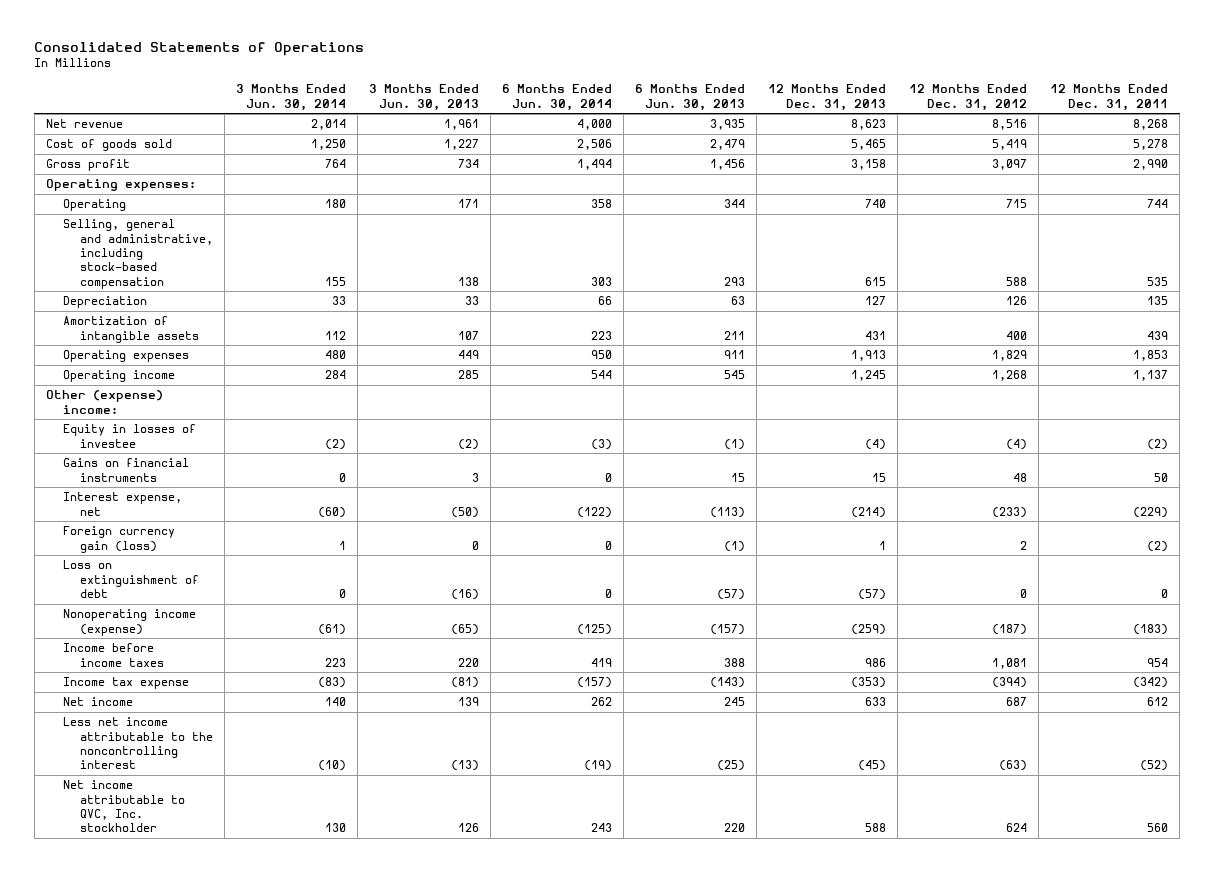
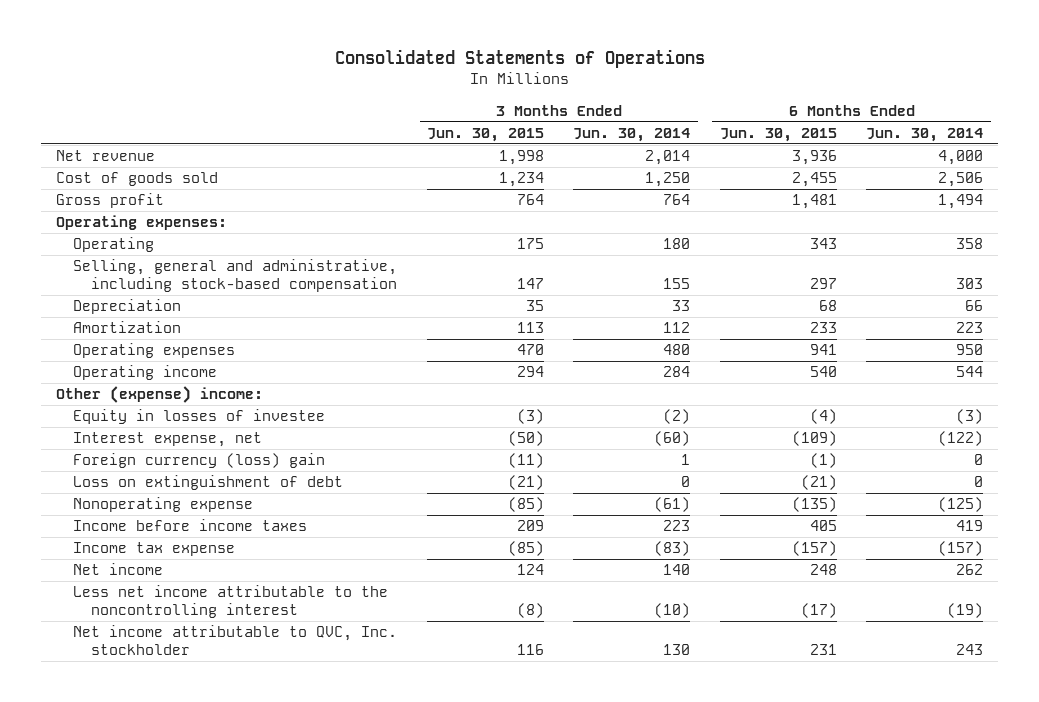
- | 3 Months Ended Jun. 30, 2014 | 3 Months Ended Jun. 30, 2013 | 6 Months Ended Jun. 30, 2014 | 6 Months Ended Jun. 30, 2013 | 12 Months Ended Dec. 31, 2013 | 12 Months Ended Dec. 31, 2012 | 12 Months Ended Dec. 31, 2011
+ | 3 Months Ended Jun. 30, 2015 | 3 Months Ended Jun. 30, 2014 | 6 Months Ended Jun. 30, 2015 | 6 Months Ended Jun. 30, 2014
- Amortization of intangible assets | 112 | 107 | 223 | 211 | 431 | 400 | 439
+ Amortization | 113 | 112 | 233 | 223
- Gains on financial instruments | 0 | 3 | 0 | 15 | 15 | 48 | 50
- Foreign currency gain (loss) | 1 | 0 | 0 | (1) | 1 | 2 | (2)
+ Foreign currency (loss) gain | (11) | 1 | (1) | 0
- Nonoperating income (expense) | (61) | (65) | (125) | (157) | (259) | (187) | (183)
+ Nonoperating expense | (85) | (61) | (135) | (125)

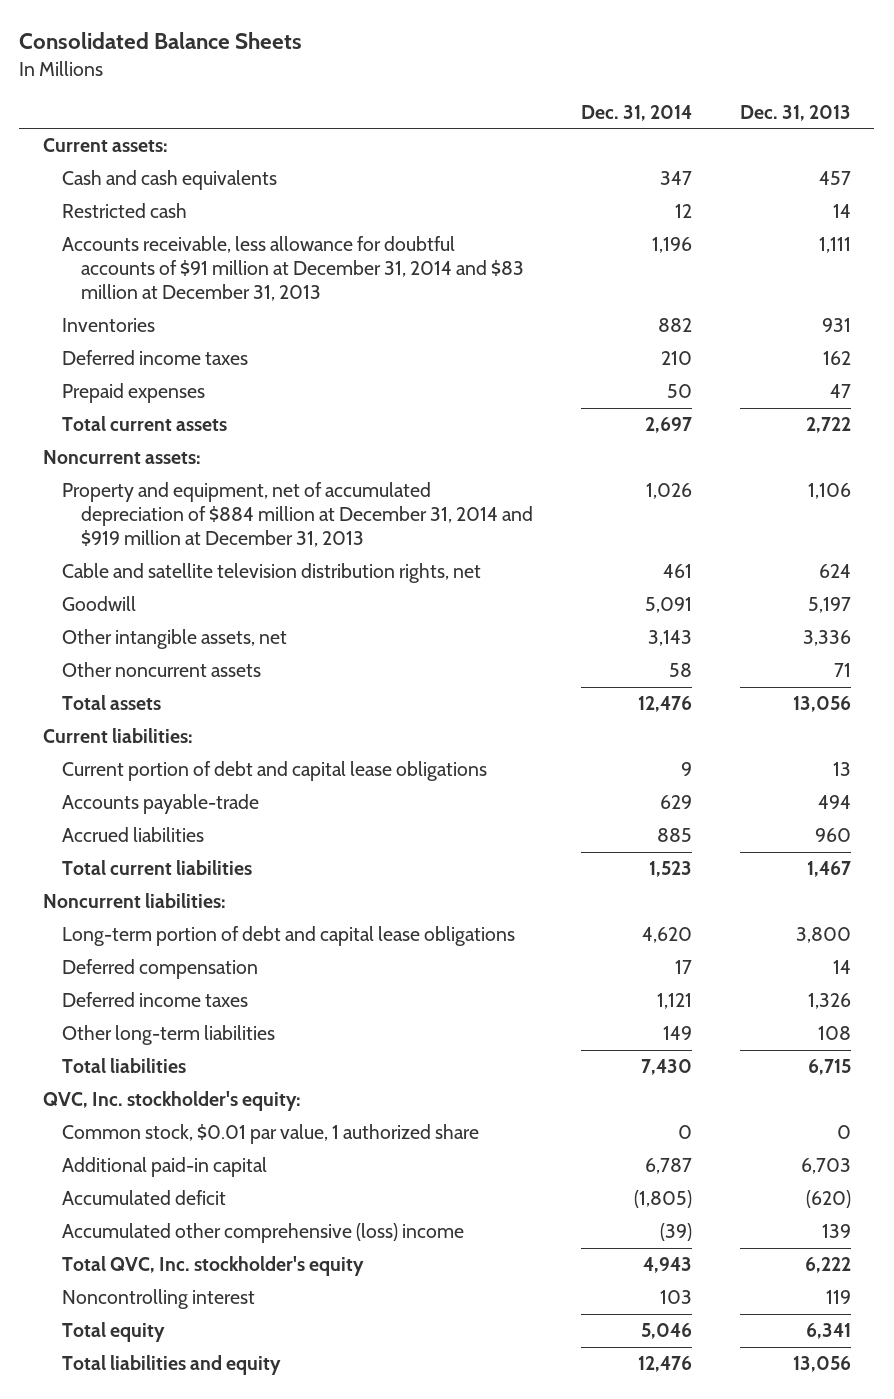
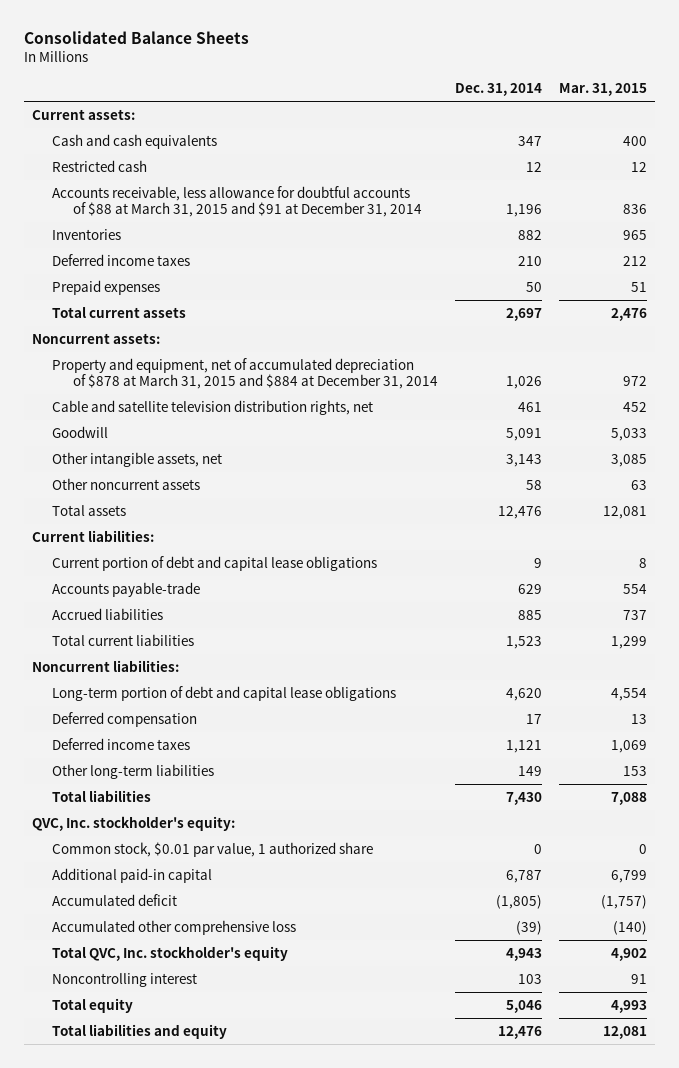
- | Dec. 31, 2014 | Dec. 31, 2013
+ | Dec. 31, 2014 | Mar. 31, 2015
- Accounts receivable, less allowance for doubtful accounts of $91 million at December 31, 2014 and $83 million at December 31, 2013 | 1,196 | 1,111
+ Accounts receivable, less allowance for doubtful accounts of $88 at March 31, 2015 and $91 at December 31, 2014 | 1,196 | 836
- Property and equipment, net of accumulated depreciation of $884 million at December 31, 2014 and $919 million at December 31, 2013 | 1,026 | 1,106
+ Property and equipment, net of accumulated depreciation of $878 at March 31, 2015 and $884 at December 31, 2014 | 1,026 | 972
- Accumulated other comprehensive (loss) income | (39) | 139
+ Accumulated other comprehensive loss | (39) | (140)

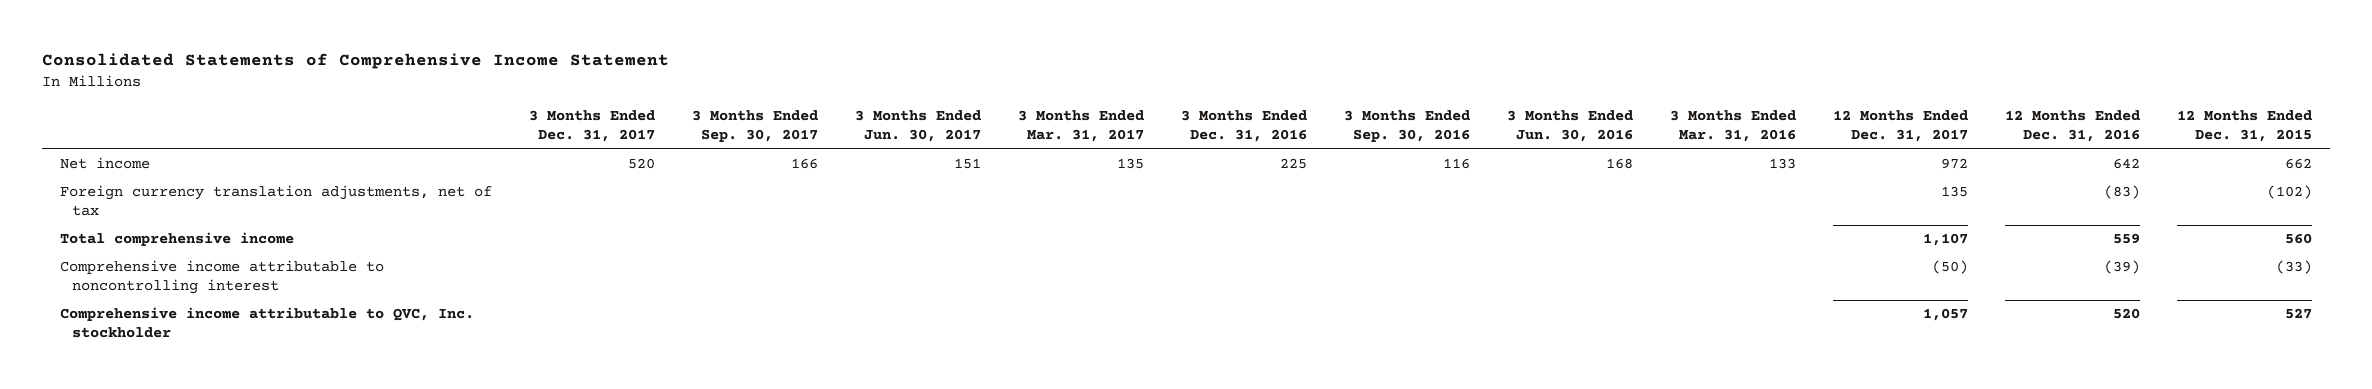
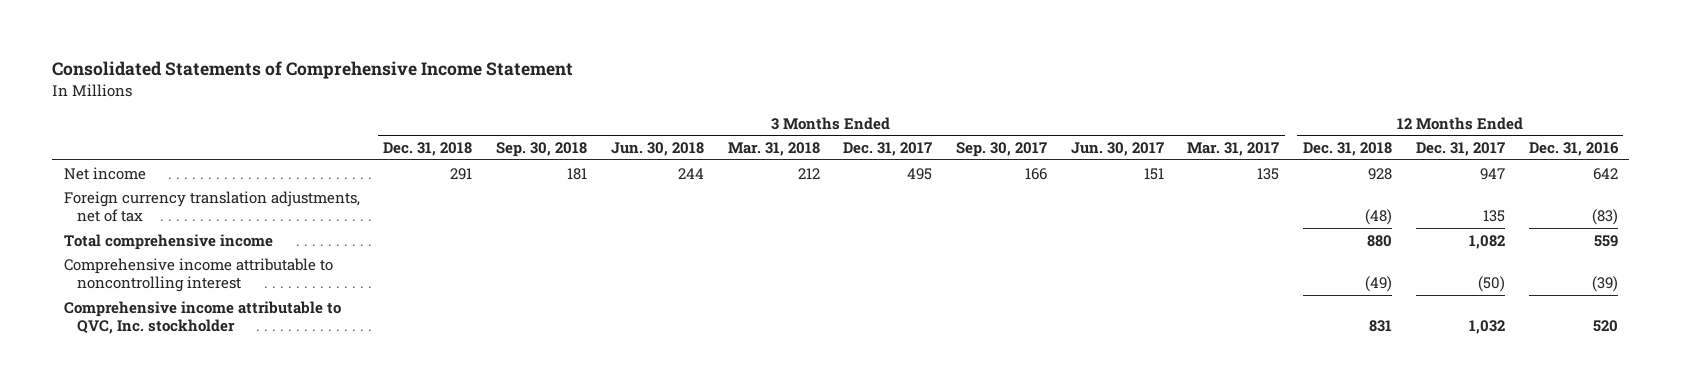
- | 3 Months Ended Dec. 31, 2017 | 3 Months Ended Sep. 30, 2017 | 3 Months Ended Jun. 30, 2017 | 3 Months Ended Mar. 31, 2017 | 3 Months Ended Dec. 31, 2016 | 3 Months Ended Sep. 30, 2016 | 3 Months Ended Jun. 30, 2016 | 3 Months Ended Mar. 31, 2016 | 12 Months Ended Dec. 31, 2017 | 12 Months Ended Dec. 31, 2016 | 12 Months Ended Dec. 31, 2015
+ | 3 Months Ended Dec. 31, 2018 | 3 Months Ended Sep. 30, 2018 | 3 Months Ended Jun. 30, 2018 | 3 Months Ended Mar. 31, 2018 | 3 Months Ended Dec. 31, 2017 | 3 Months Ended Sep. 30, 2017 | 3 Months Ended Jun. 30, 2017 | 3 Months Ended Mar. 31, 2017 | 12 Months Ended Dec. 31, 2018 | 12 Months Ended Dec. 31, 2017 | 12 Months Ended Dec. 31, 2016
- Net income | 520 | 166 | 151 | 135 | 225 | 116 | 168 | 133 | 972 | 642 | 662
+ Net income | 291 | 181 | 244 | 212 | 495 | 166 | 151 | 135 | 928 | 947 | 642
- Total comprehensive income | | | | | | | | | 1,107 | 559 | 560
+ Total comprehensive income | | | | | | | | | 880 | 1,082 | 559
- Comprehensive income attributable to QVC, Inc. stockholder | | | | | | | | | 1,057 | 520 | 527
+ Comprehensive income attributable to QVC, Inc. stockholder | | | | | | | | | 831 | 1,032 | 520

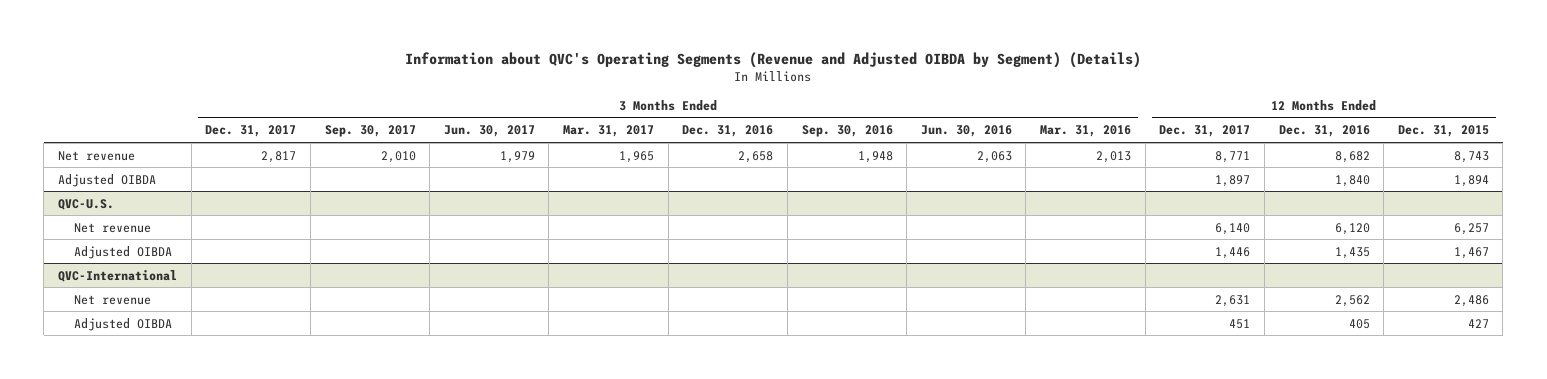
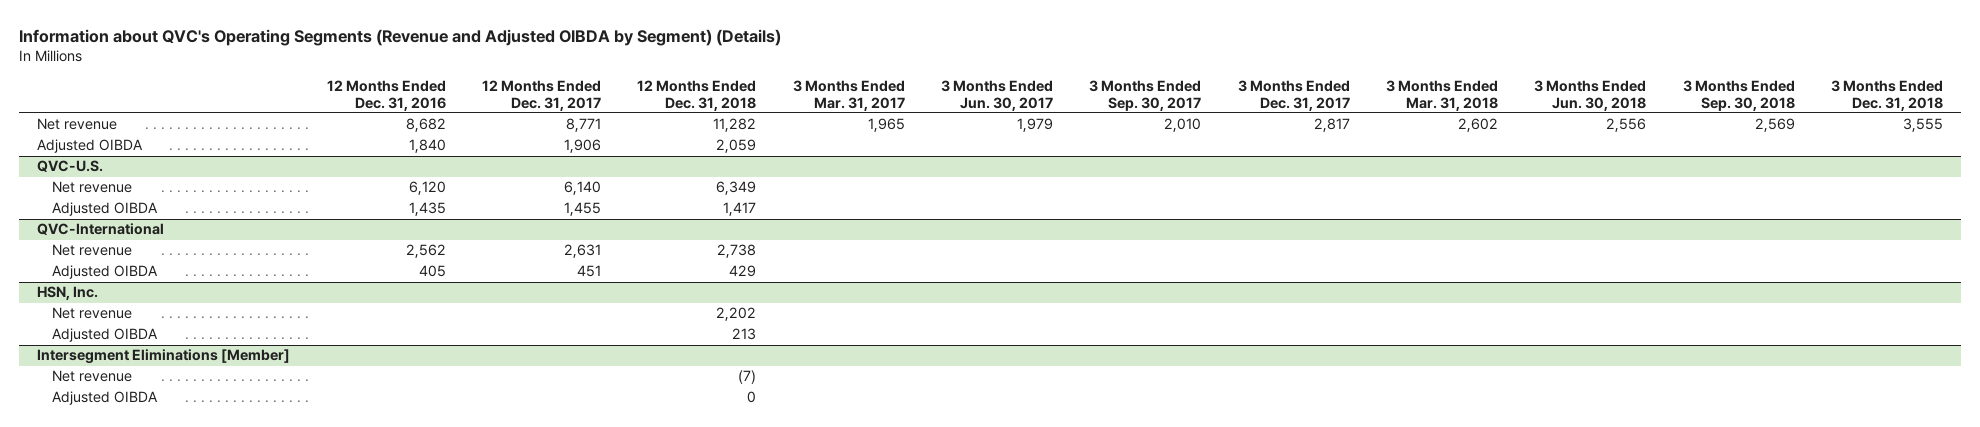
- | 3 Months Ended Dec. 31, 2017 | 3 Months Ended Sep. 30, 2017 | 3 Months Ended Jun. 30, 2017 | 3 Months Ended Mar. 31, 2017 | 3 Months Ended Dec. 31, 2016 | 3 Months Ended Sep. 30, 2016 | 3 Months Ended Jun. 30, 2016 | 3 Months Ended Mar. 31, 2016 | 12 Months Ended Dec. 31, 2017 | 12 Months Ended Dec. 31, 2016 | 12 Months Ended Dec. 31, 2015
+ | 12 Months Ended Dec. 31, 2016 | 12 Months Ended Dec. 31, 2017 | 12 Months Ended Dec. 31, 2018 | 3 Months Ended Mar. 31, 2017 | 3 Months Ended Jun. 30, 2017 | 3 Months Ended Sep. 30, 2017 | 3 Months Ended Dec. 31, 2017 | 3 Months Ended Mar. 31, 2018 | 3 Months Ended Jun. 30, 2018 | 3 Months Ended Sep. 30, 2018 | 3 Months Ended Dec. 31, 2018
- Adjusted OIBDA | | | | | | | | | 1,897 | 1,840 | 1,894
+ Adjusted OIBDA | 1,840 | 1,906 | 2,059 | | | | | | | |
@ QVC-U.S.
- Adjusted OIBDA | | | | | | | | | 1,446 | 1,435 | 1,467
+ Adjusted OIBDA | 1,435 | 1,455 | 1,417 | | | | | | | |
+ HSN, Inc.
+ Net revenue | | | 2,202 | | | | | | | |
+ Adjusted OIBDA | | | 213 | | | | | | | |
+ Intersegment Eliminations [Member]
+ Net revenue | | | (7) | | | | | | | |
+ Adjusted OIBDA | | | 0 | | | | | | | |

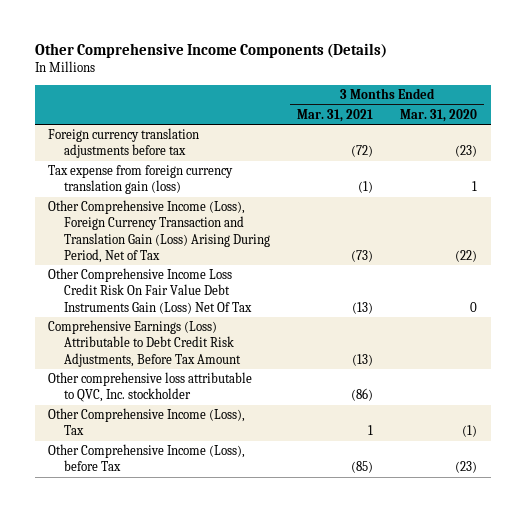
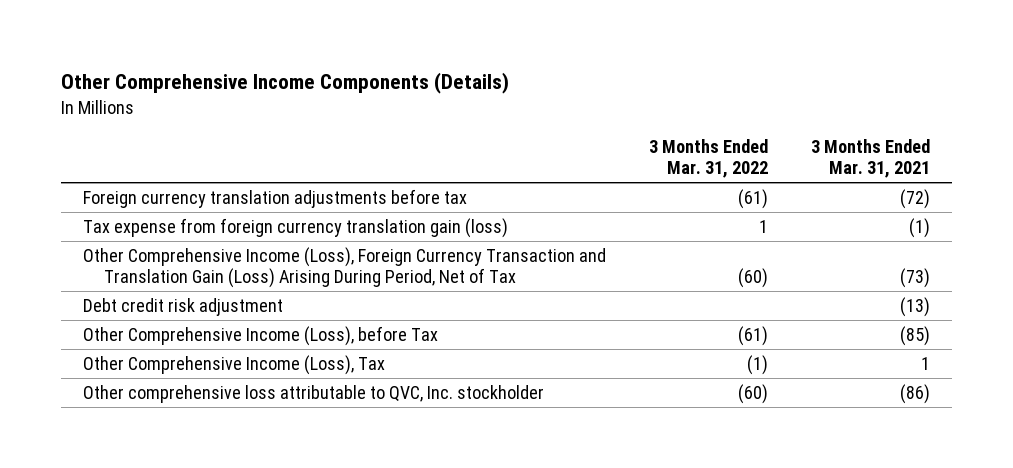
- | 3 Months Ended Mar. 31, 2021 | 3 Months Ended Mar. 31, 2020
+ | 3 Months Ended Mar. 31, 2022 | 3 Months Ended Mar. 31, 2021
- Other Comprehensive Income Loss Credit Risk On Fair Value Debt Instruments Gain (Loss) Net Of Tax | (13) | 0
- Comprehensive Earnings (Loss) Attributable to Debt Credit Risk Adjustments, Before Tax Amount | (13) |
+ Debt credit risk adjustment | | (13)
moved down: Other Comprehensive Income (Loss), Tax | (1) | 1
moved down: Other comprehensive loss attributable to QVC, Inc. stockholder | (60) | (86)

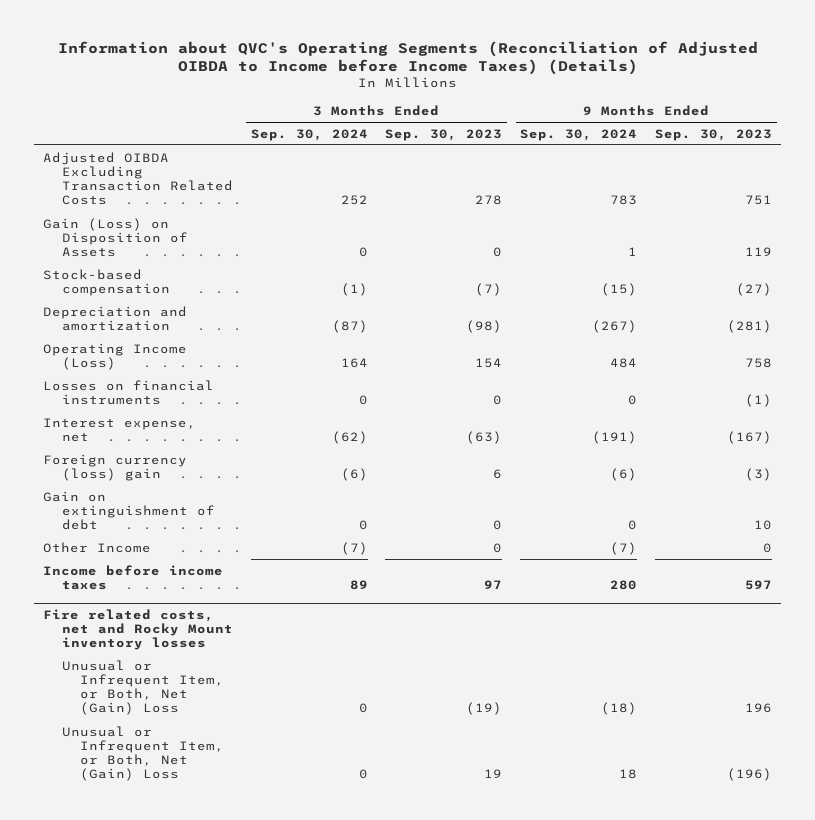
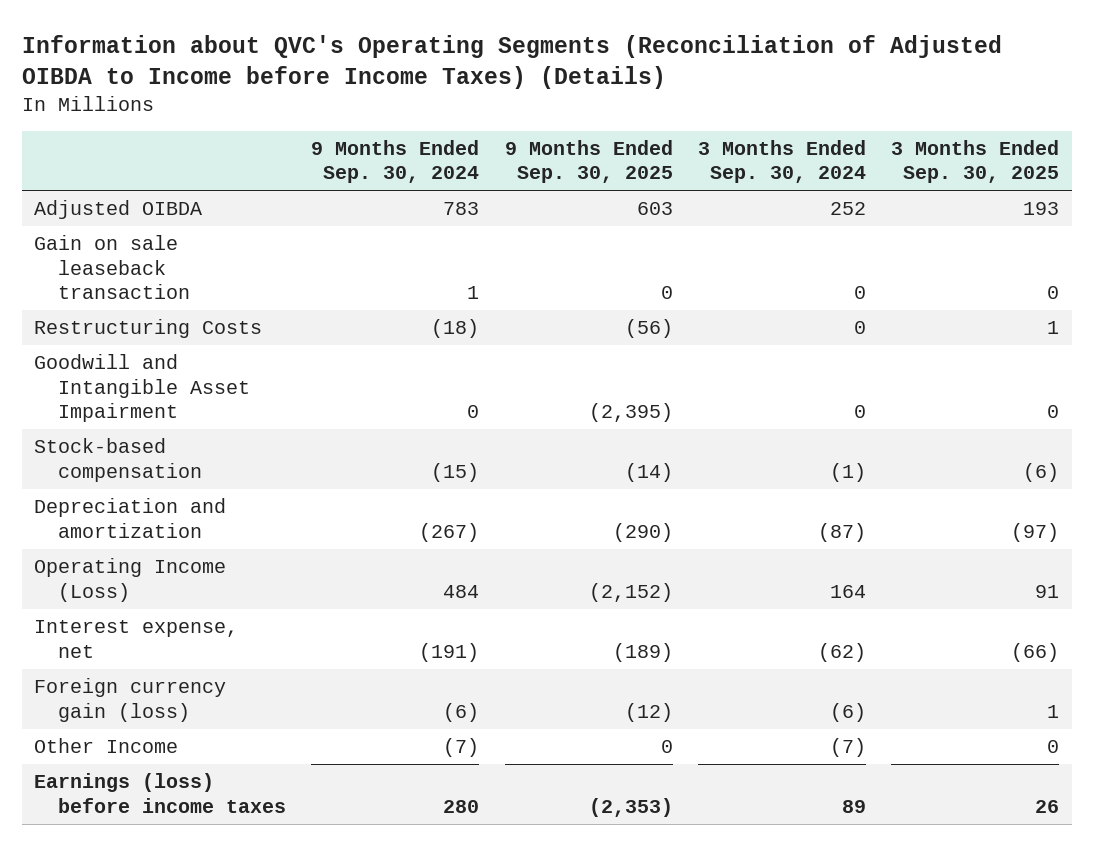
- | 3 Months Ended Sep. 30, 2024 | 3 Months Ended Sep. 30, 2023 | 9 Months Ended Sep. 30, 2024 | 9 Months Ended Sep. 30, 2023
+ | 9 Months Ended Sep. 30, 2024 | 9 Months Ended Sep. 30, 2025 | 3 Months Ended Sep. 30, 2024 | 3 Months Ended Sep. 30, 2025
- Adjusted OIBDA Excluding Transaction Related Costs | 252 | 278 | 783 | 751
- Gain (Loss) on Disposition of Assets | 0 | 0 | 1 | 119
+ Adjusted OIBDA | 783 | 603 | 252 | 193
+ Gain on sale leaseback transaction | 1 | 0 | 0 | 0
+ Restructuring Costs | (18) | (56) | 0 | 1
+ Goodwill and Intangible Asset Impairment | 0 | (2,395) | 0 | 0
- Losses on financial instruments | 0 | 0 | 0 | (1)
- Foreign currency (loss) gain | (6) | 6 | (6) | (3)
- Gain on extinguishment of debt | 0 | 0 | 0 | 10
+ Foreign currency gain (loss) | (6) | (12) | (6) | 1
- Income before income taxes | 89 | 97 | 280 | 597
- Fire related costs, net and Rocky Mount inventory losses
- Unusual or Infrequent Item, or Both, Net (Gain) Loss | 0 | (19) | (18) | 196
- Unusual or Infrequent Item, or Both, Net (Gain) Loss | 0 | 19 | 18 | (196)
+ Earnings (loss) before income taxes | 280 | (2,353) | 89 | 26

